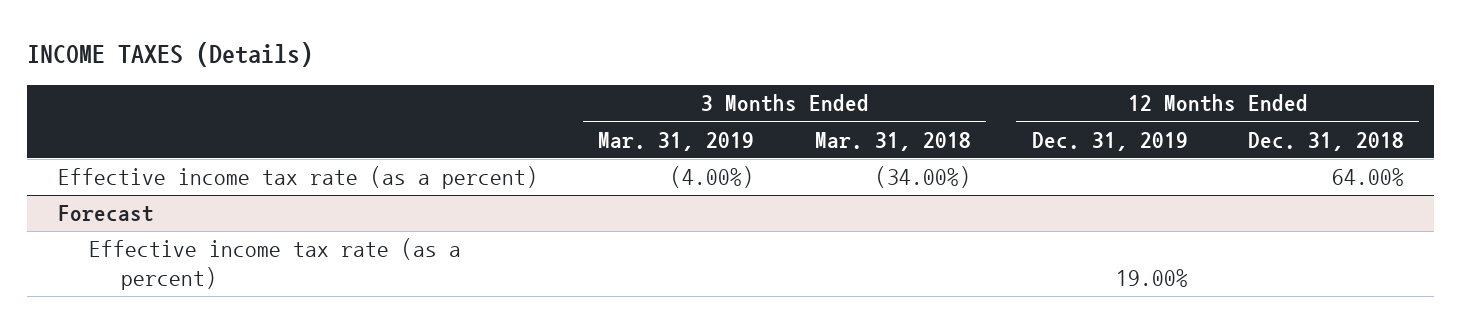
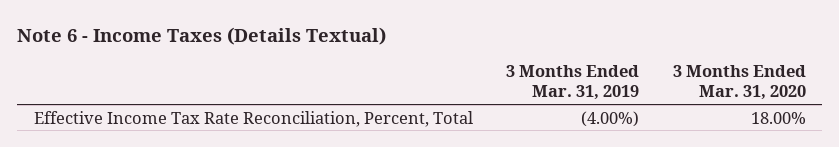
- INCOME TAXES (Details)
+ Note 6 - Income Taxes (Details Textual)
- | 3 Months Ended Mar. 31, 2019 | 3 Months Ended Mar. 31, 2018 | 12 Months Ended Dec. 31, 2019 | 12 Months Ended Dec. 31, 2018
+ | 3 Months Ended Mar. 31, 2019 | 3 Months Ended Mar. 31, 2020
- Effective income tax rate (as a percent) | (4.00%) | (34.00%) | | 64.00%
- Forecast
- Effective income tax rate (as a percent) | | | 19.00% |
+ Effective Income Tax Rate Reconciliation, Percent, Total | (4.00%) | 18.00%

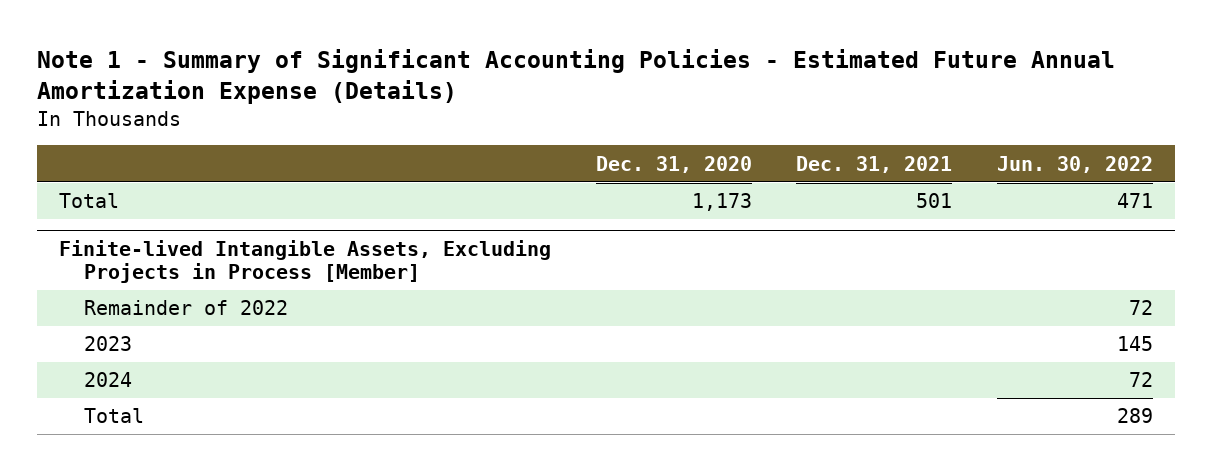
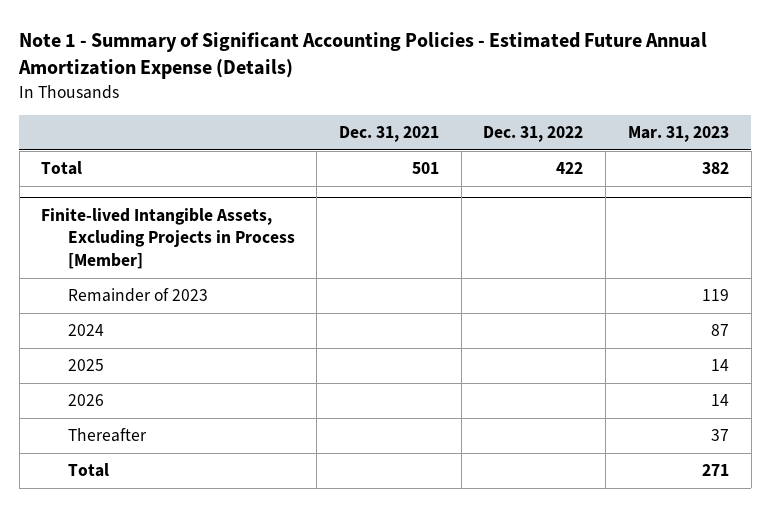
- | Dec. 31, 2020 | Dec. 31, 2021 | Jun. 30, 2022
+ | Dec. 31, 2021 | Dec. 31, 2022 | Mar. 31, 2023
@ Finite-lived Intangible Assets, Excluding Projects in Process [Member]
- Remainder of 2022 | | | 72
- 2023 | | | 145
+ Remainder of 2023 | | | 119
+ 2025 | | | 14
+ 2026 | | | 14
+ Thereafter | | | 37

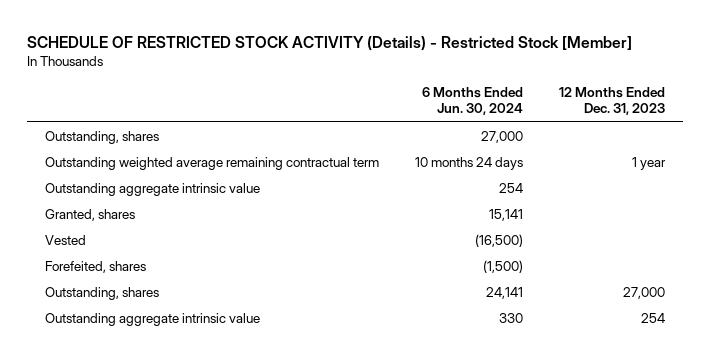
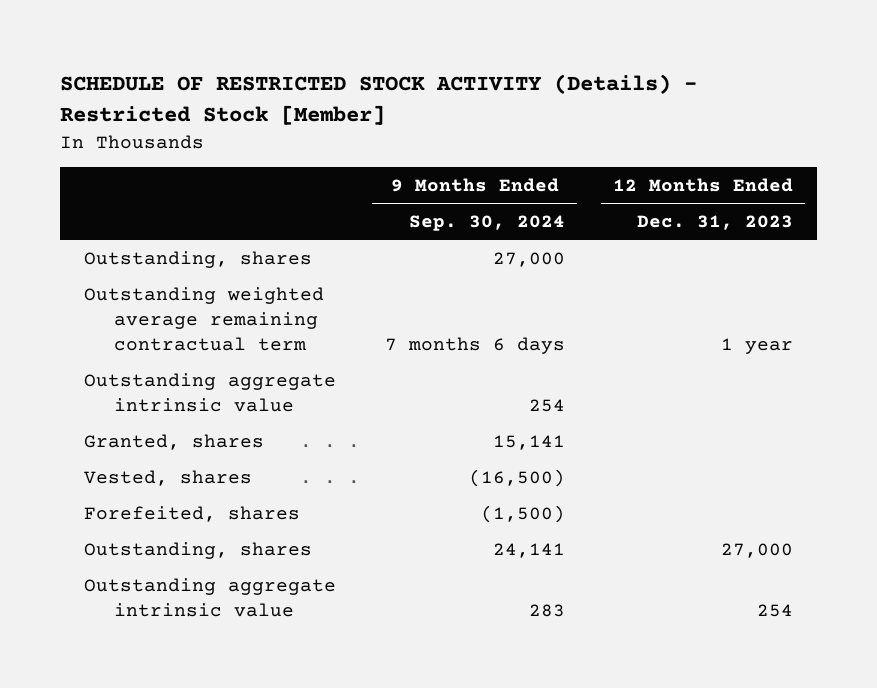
- | 6 Months Ended Jun. 30, 2024 | 12 Months Ended Dec. 31, 2023
+ | 9 Months Ended Sep. 30, 2024 | 12 Months Ended Dec. 31, 2023
- Vested | (16,500) |
+ Vested, shares | (16,500) |

